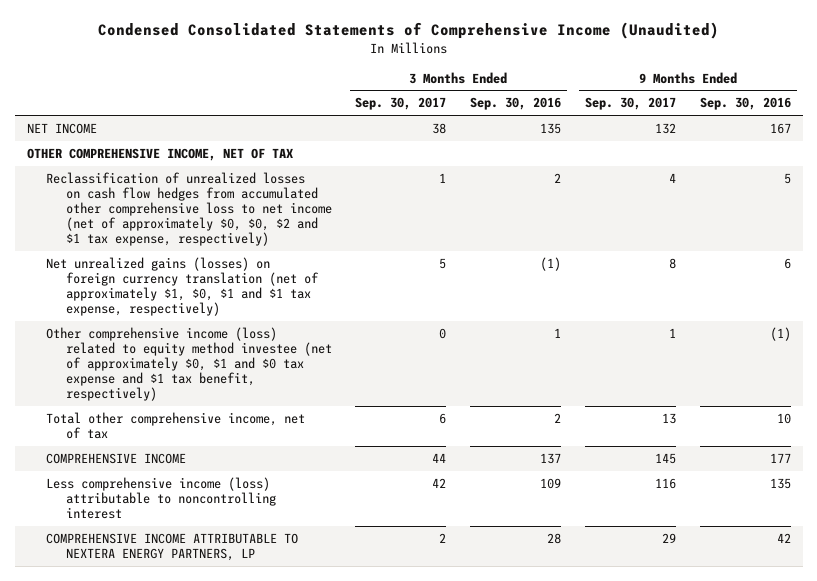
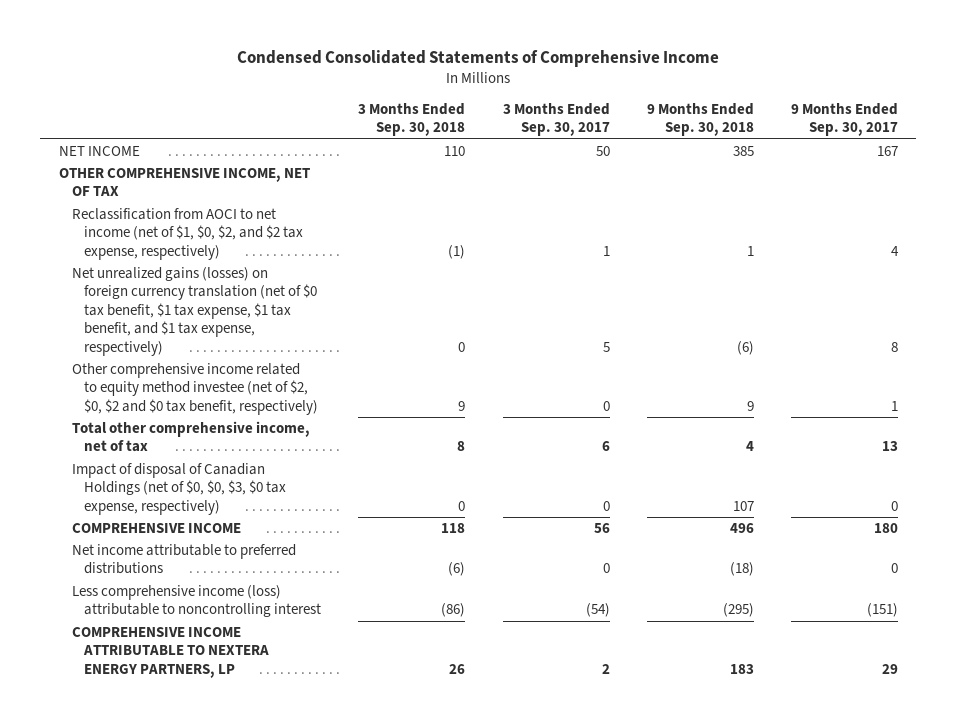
- Condensed Consolidated Statements of Comprehensive Income (Unaudited)
+ Condensed Consolidated Statements of Comprehensive Income
- | 3 Months Ended Sep. 30, 2017 | 3 Months Ended Sep. 30, 2016 | 9 Months Ended Sep. 30, 2017 | 9 Months Ended Sep. 30, 2016
+ | 3 Months Ended Sep. 30, 2018 | 3 Months Ended Sep. 30, 2017 | 9 Months Ended Sep. 30, 2018 | 9 Months Ended Sep. 30, 2017
- NET INCOME | 38 | 135 | 132 | 167
+ NET INCOME | 110 | 50 | 385 | 167
- Reclassification of unrealized losses on cash flow hedges from accumulated other comprehensive loss to net income (net of approximately $0, $0, $2 and $1 tax expense, respectively) | 1 | 2 | 4 | 5
- Net unrealized gains (losses) on foreign currency translation (net of approximately $1, $0, $1 and $1 tax expense, respectively) | 5 | (1) | 8 | 6
- Other comprehensive income (loss) related to equity method investee (net of approximately $0, $1 and $0 tax expense and $1 tax benefit, respectively) | 0 | 1 | 1 | (1)
+ Reclassification from AOCI to net income (net of $1, $0, $2, and $2 tax expense, respectively) | (1) | 1 | 1 | 4
+ Net unrealized gains (losses) on foreign currency translation (net of $0 tax benefit, $1 tax expense, $1 tax benefit, and $1 tax expense, respectively) | 0 | 5 | (6) | 8
+ Other comprehensive income related to equity method investee (net of $2, $0, $2 and $0 tax benefit, respectively) | 9 | 0 | 9 | 1
- COMPREHENSIVE INCOME | 44 | 137 | 145 | 177
- Less comprehensive income (loss) attributable to noncontrolling interest | 42 | 109 | 116 | 135
+ Impact of disposal of Canadian Holdings (net of $0, $0, $3, $0 tax expense, respectively) | 0 | 0 | 107 | 0
+ COMPREHENSIVE INCOME | 118 | 56 | 496 | 180
+ Net income attributable to preferred distributions | (6) | 0 | (18) | 0
+ Less comprehensive income (loss) attributable to noncontrolling interest | (86) | (54) | (295) | (151)

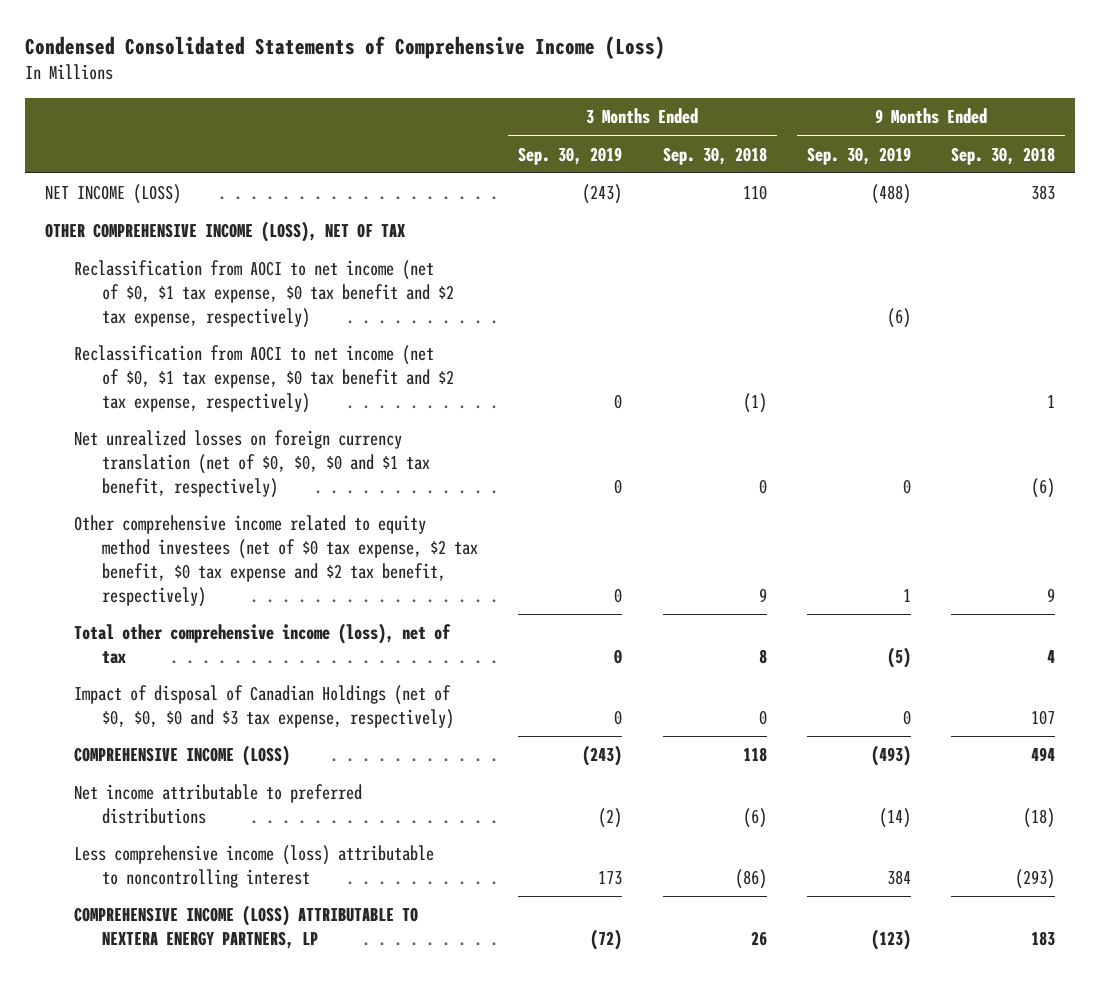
- Condensed Consolidated Statements of Comprehensive Income
+ Condensed Consolidated Statements of Comprehensive Income (Loss)
- | 3 Months Ended Sep. 30, 2018 | 3 Months Ended Sep. 30, 2017 | 9 Months Ended Sep. 30, 2018 | 9 Months Ended Sep. 30, 2017
+ | 3 Months Ended Sep. 30, 2019 | 3 Months Ended Sep. 30, 2018 | 9 Months Ended Sep. 30, 2019 | 9 Months Ended Sep. 30, 2018
- NET INCOME | 110 | 50 | 385 | 167
- OTHER COMPREHENSIVE INCOME, NET OF TAX
- Reclassification from AOCI to net income (net of $1, $0, $2, and $2 tax expense, respectively) | (1) | 1 | 1 | 4
- Net unrealized gains (losses) on foreign currency translation (net of $0 tax benefit, $1 tax expense, $1 tax benefit, and $1 tax expense, respectively) | 0 | 5 | (6) | 8
- Other comprehensive income related to equity method investee (net of $2, $0, $2 and $0 tax benefit, respectively) | 9 | 0 | 9 | 1
- Total other comprehensive income, net of tax | 8 | 6 | 4 | 13
- Impact of disposal of Canadian Holdings (net of $0, $0, $3, $0 tax expense, respectively) | 0 | 0 | 107 | 0
- COMPREHENSIVE INCOME | 118 | 56 | 496 | 180
+ NET INCOME (LOSS) | (243) | 110 | (488) | 383
+ OTHER COMPREHENSIVE INCOME (LOSS), NET OF TAX
+ Reclassification from AOCI to net income (net of $0, $1 tax expense, $0 tax benefit and $2 tax expense, respectively) | | | (6) |
+ Reclassification from AOCI to net income (net of $0, $1 tax expense, $0 tax benefit and $2 tax expense, respectively) | 0 | (1) | | 1
+ Net unrealized losses on foreign currency translation (net of $0, $0, $0 and $1 tax benefit, respectively) | 0 | 0 | 0 | (6)
+ Other comprehensive income related to equity method investees (net of $0 tax expense, $2 tax benefit, $0 tax expense and $2 tax benefit, respectively) | 0 | 9 | 1 | 9
+ Total other comprehensive income (loss), net of tax | 0 | 8 | (5) | 4
+ Impact of disposal of Canadian Holdings (net of $0, $0, $0 and $3 tax expense, respectively) | 0 | 0 | 0 | 107
+ COMPREHENSIVE INCOME (LOSS) | (243) | 118 | (493) | 494
- Less comprehensive income (loss) attributable to noncontrolling interest | (86) | (54) | (295) | (151)
- COMPREHENSIVE INCOME ATTRIBUTABLE TO NEXTERA ENERGY PARTNERS, LP | 26 | 2 | 183 | 29
+ Less comprehensive income (loss) attributable to noncontrolling interest | 173 | (86) | 384 | (293)
+ COMPREHENSIVE INCOME (LOSS) ATTRIBUTABLE TO NEXTERA ENERGY PARTNERS, LP | (72) | 26 | (123) | 183

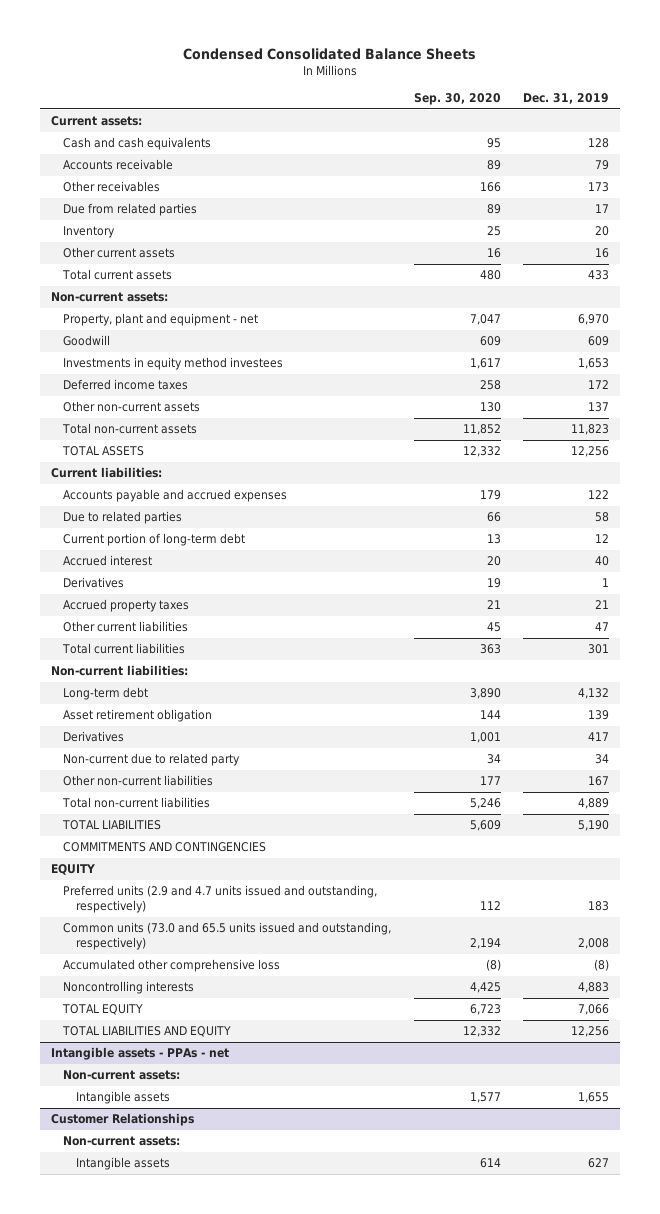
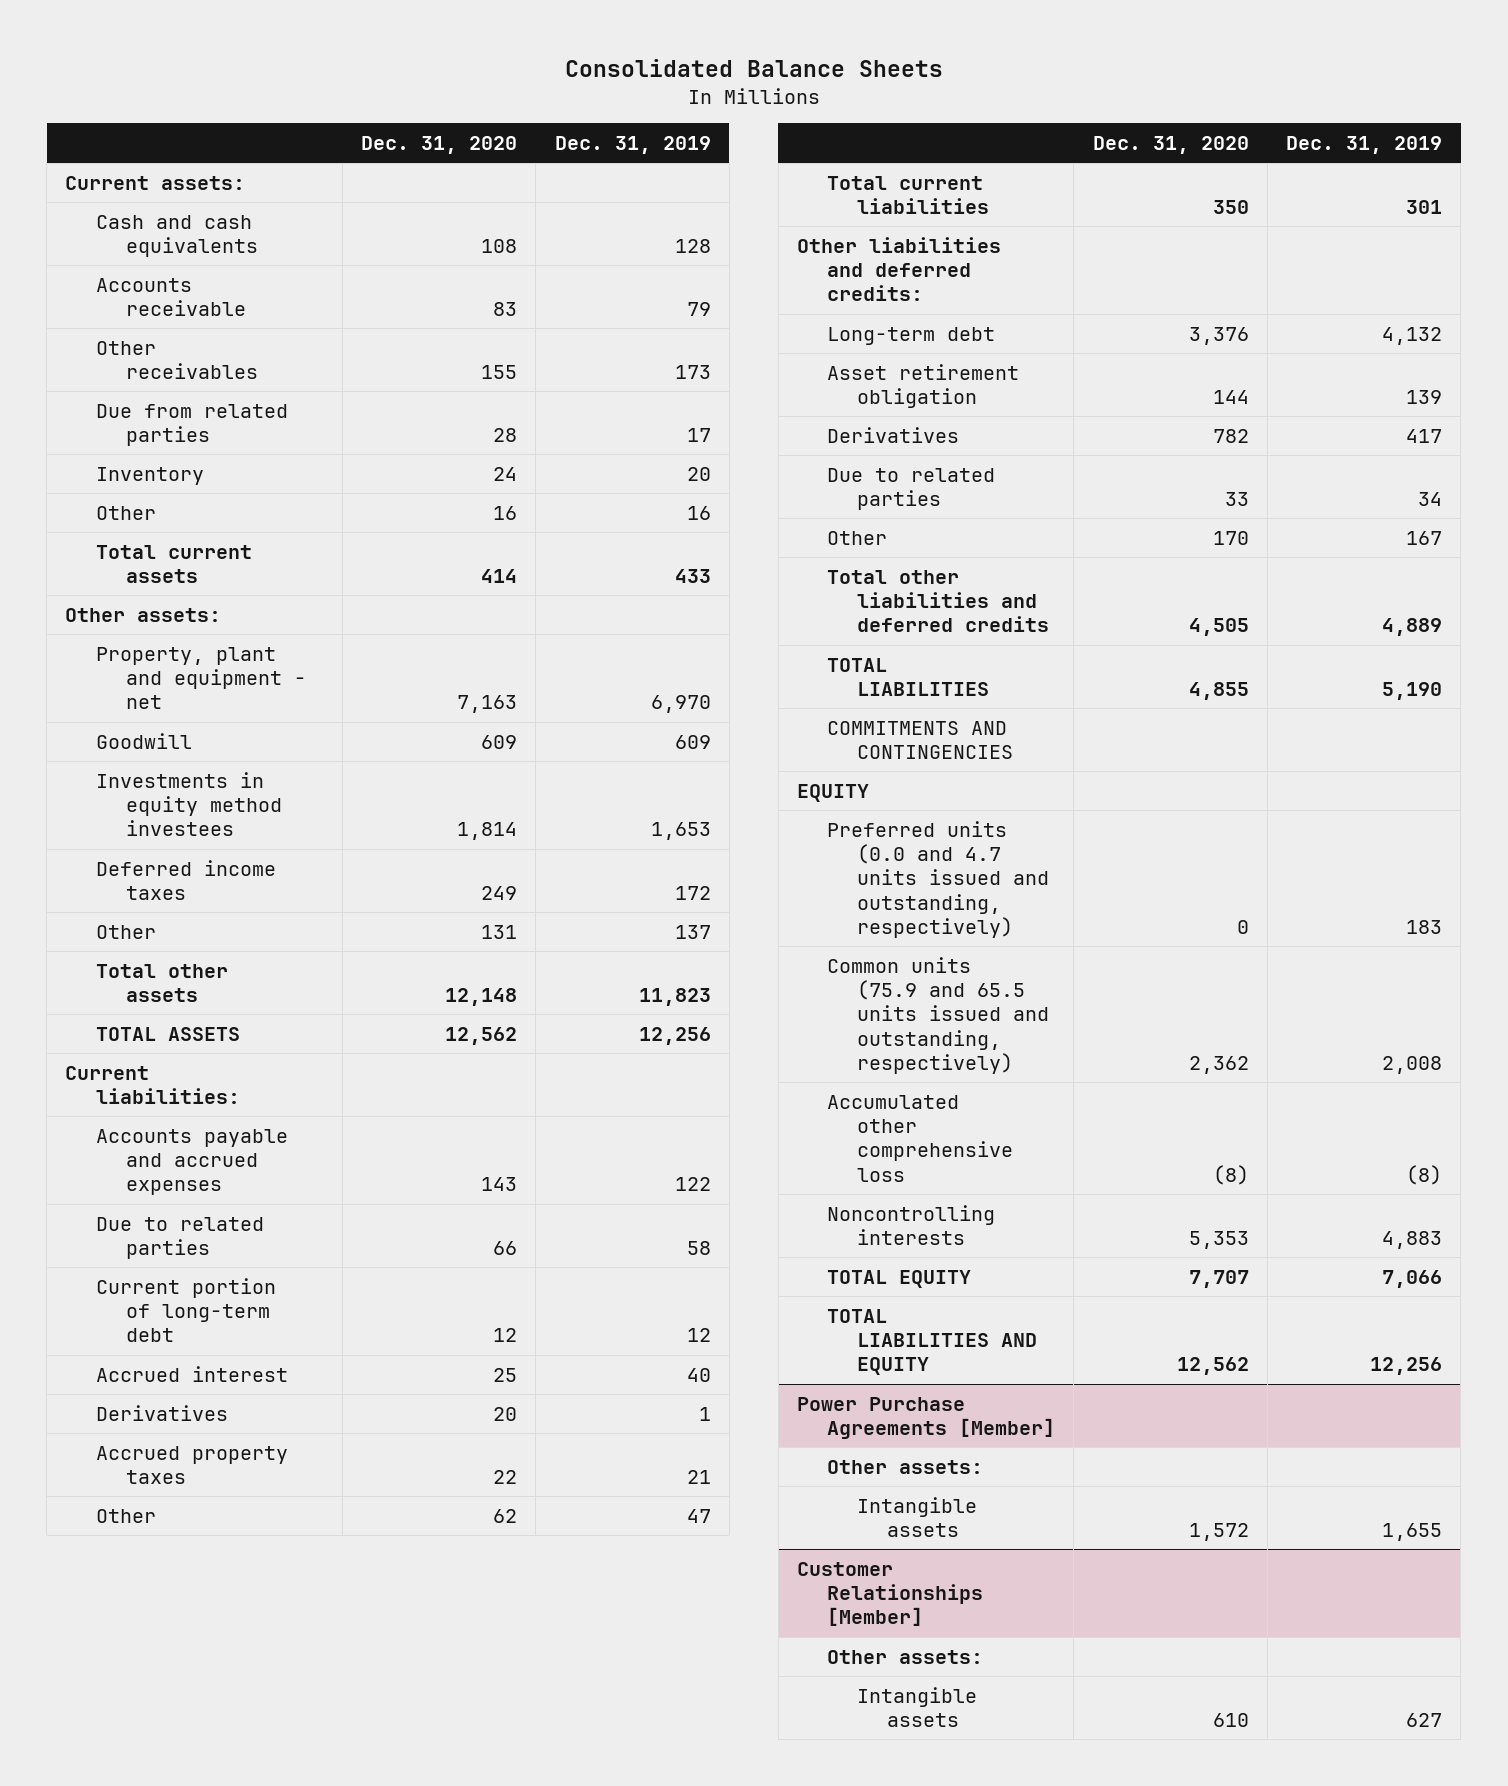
- Condensed Consolidated Balance Sheets
+ Consolidated Balance Sheets
- | Sep. 30, 2020 | Dec. 31, 2019
+ | Dec. 31, 2020 | Dec. 31, 2019
- Other current assets | 16 | 16
+ Other | 16 | 16
- Non-current assets:
+ Other assets:
- Other non-current assets | 130 | 137
- Total non-current assets | 11,852 | 11,823
+ Other | 131 | 137
+ Total other assets | 12,148 | 11,823
- Other current liabilities | 45 | 47
+ Other | 62 | 47
- Non-current liabilities:
+ Other liabilities and deferred credits:
- Non-current due to related party | 34 | 34
- Other non-current liabilities | 177 | 167
- Total non-current liabilities | 5,246 | 4,889
+ Due to related parties | 33 | 34
+ Other | 170 | 167
+ Total other liabilities and deferred credits | 4,505 | 4,889
- Preferred units (2.9 and 4.7 units issued and outstanding, respectively) | 112 | 183
- Common units (73.0 and 65.5 units issued and outstanding, respectively) | 2,194 | 2,008
+ Preferred units (0.0 and 4.7 units issued and outstanding, respectively) | 0 | 183
+ Common units (75.9 and 65.5 units issued and outstanding, respectively) | 2,362 | 2,008
- Intangible assets - PPAs - net
- Non-current assets:
+ Power Purchase Agreements [Member]
+ Other assets:
- Customer Relationships
- Non-current assets:
+ Customer Relationships [Member]
+ Other assets:

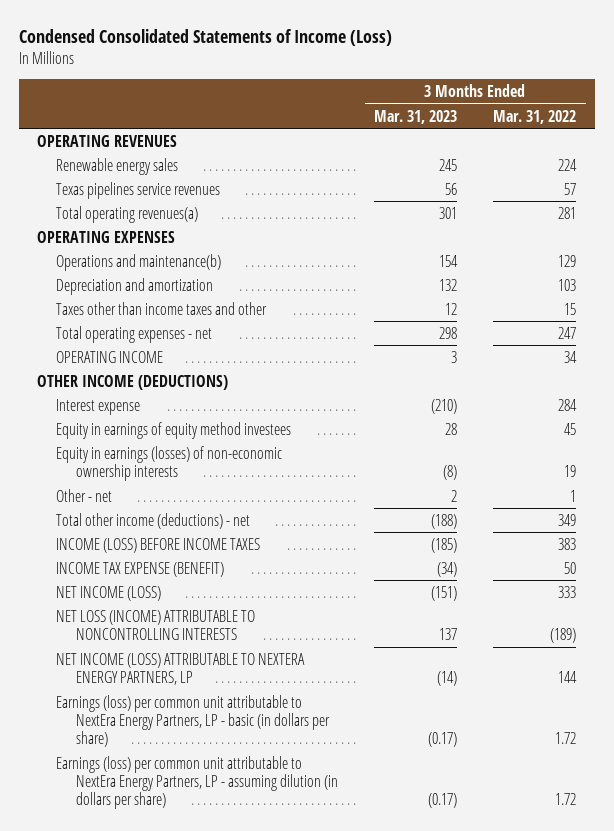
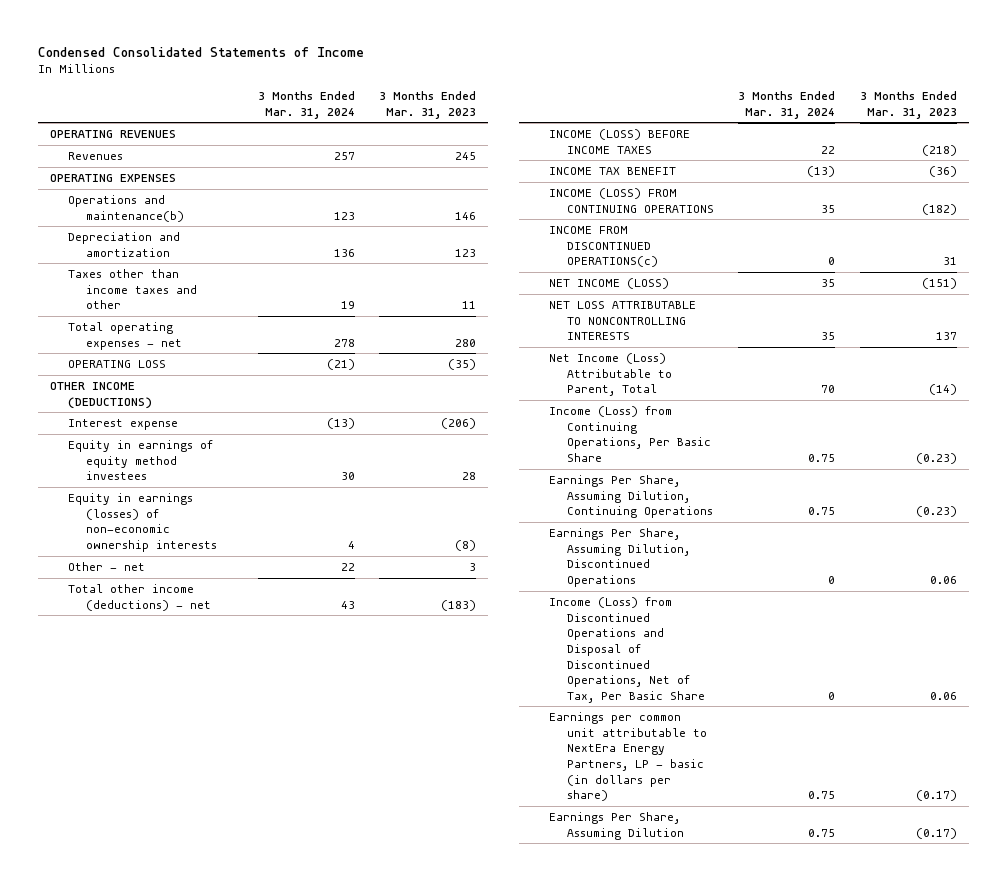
- Condensed Consolidated Statements of Income (Loss)
+ Condensed Consolidated Statements of Income
- | 3 Months Ended Mar. 31, 2023 | 3 Months Ended Mar. 31, 2022
+ | 3 Months Ended Mar. 31, 2024 | 3 Months Ended Mar. 31, 2023
- Renewable energy sales | 245 | 224
- Texas pipelines service revenues | 56 | 57
- Total operating revenues(a) | 301 | 281
+ Revenues | 257 | 245
- Operations and maintenance(b) | 154 | 129
- Depreciation and amortization | 132 | 103
- Taxes other than income taxes and other | 12 | 15
- Total operating expenses - net | 298 | 247
- OPERATING INCOME | 3 | 34
+ Operations and maintenance(b) | 123 | 146
+ Depreciation and amortization | 136 | 123
+ Taxes other than income taxes and other | 19 | 11
+ Total operating expenses - net | 278 | 280
+ OPERATING LOSS | (21) | (35)
- Interest expense | (210) | 284
+ Interest expense | (13) | (206)
- Other - net | 2 | 1
- Total other income (deductions) - net | (188) | 349
- INCOME (LOSS) BEFORE INCOME TAXES | (185) | 383
- INCOME TAX EXPENSE (BENEFIT) | (34) | 50
+ Other - net | 22 | 3
+ Total other income (deductions) - net | 43 | (183)
+ INCOME (LOSS) BEFORE INCOME TAXES | 22 | (218)
+ INCOME TAX BENEFIT | (13) | (36)
+ INCOME (LOSS) FROM CONTINUING OPERATIONS | 35 | (182)
+ INCOME FROM DISCONTINUED OPERATIONS(c) | 0 | 31
- NET LOSS (INCOME) ATTRIBUTABLE TO NONCONTROLLING INTERESTS | 137 | (189)
- NET INCOME (LOSS) ATTRIBUTABLE TO NEXTERA ENERGY PARTNERS, LP | (14) | 144
- Earnings (loss) per common unit attributable to NextEra Energy Partners, LP - basic (in dollars per share) | (0.17) | 1.72
- Earnings (loss) per common unit attributable to NextEra Energy Partners, LP - assuming dilution (in dollars per share) | (0.17) | 1.72
+ NET LOSS ATTRIBUTABLE TO NONCONTROLLING INTERESTS | 35 | 137
+ Net Income (Loss) Attributable to Parent, Total | 70 | (14)
+ Income (Loss) from Continuing Operations, Per Basic Share | 0.75 | (0.23)
+ Earnings Per Share, Assuming Dilution, Continuing Operations | 0.75 | (0.23)
+ Earnings Per Share, Assuming Dilution, Discontinued Operations | 0 | 0.06
+ Income (Loss) from Discontinued Operations and Disposal of Discontinued Operations, Net of Tax, Per Basic Share | 0 | 0.06
+ Earnings per common unit attributable to NextEra Energy Partners, LP - basic (in dollars per share) | 0.75 | (0.17)
+ Earnings Per Share, Assuming Dilution | 0.75 | (0.17)

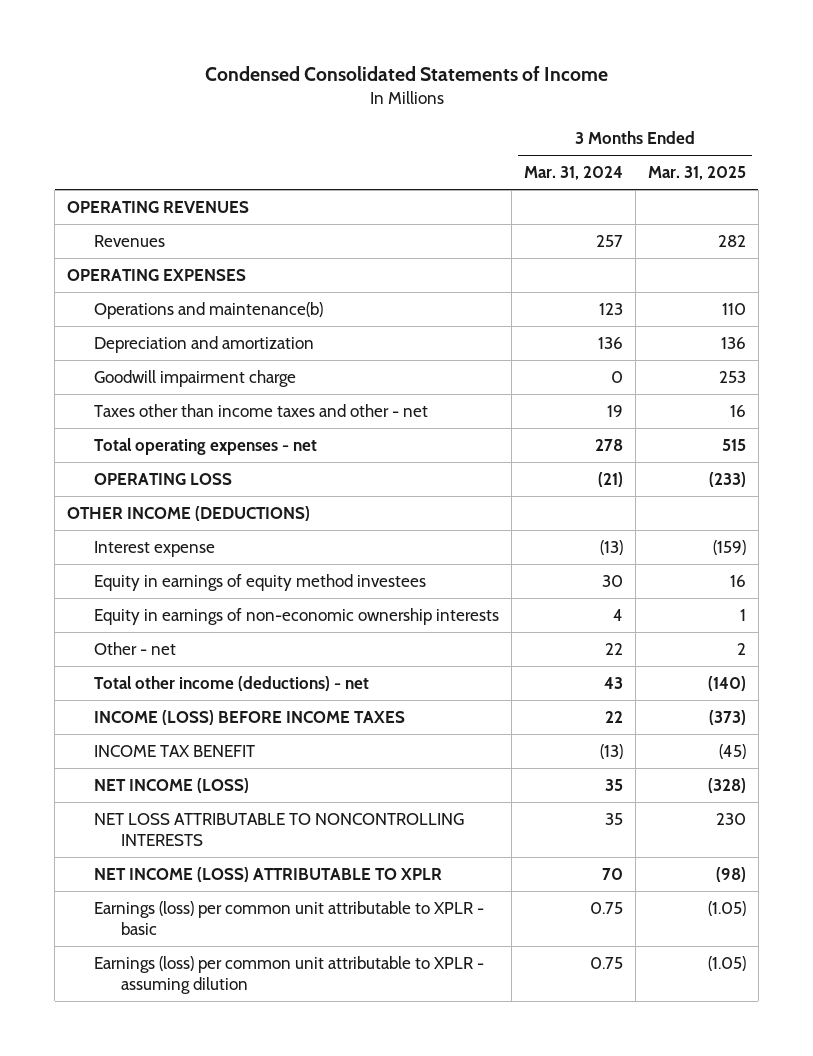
- | 3 Months Ended Mar. 31, 2024 | 3 Months Ended Mar. 31, 2023
+ | 3 Months Ended Mar. 31, 2024 | 3 Months Ended Mar. 31, 2025
- Taxes other than income taxes and other | 19 | 11
+ Goodwill impairment charge | 0 | 253
+ Taxes other than income taxes and other - net | 19 | 16
- Equity in earnings (losses) of non-economic ownership interests | 4 | (8)
+ Equity in earnings of non-economic ownership interests | 4 | 1
- INCOME (LOSS) FROM CONTINUING OPERATIONS | 35 | (182)
- INCOME FROM DISCONTINUED OPERATIONS(c) | 0 | 31
- Net Income (Loss) Attributable to Parent, Total | 70 | (14)
- Income (Loss) from Continuing Operations, Per Basic Share | 0.75 | (0.23)
- Earnings Per Share, Assuming Dilution, Continuing Operations | 0.75 | (0.23)
- Earnings Per Share, Assuming Dilution, Discontinued Operations | 0 | 0.06
- Income (Loss) from Discontinued Operations and Disposal of Discontinued Operations, Net of Tax, Per Basic Share | 0 | 0.06
- Earnings per common unit attributable to NextEra Energy Partners, LP - basic (in dollars per share) | 0.75 | (0.17)
- Earnings Per Share, Assuming Dilution | 0.75 | (0.17)
+ NET INCOME (LOSS) ATTRIBUTABLE TO XPLR | 70 | (98)
+ Earnings (loss) per common unit attributable to XPLR - basic | 0.75 | (1.05)
+ Earnings (loss) per common unit attributable to XPLR - assuming dilution | 0.75 | (1.05)

